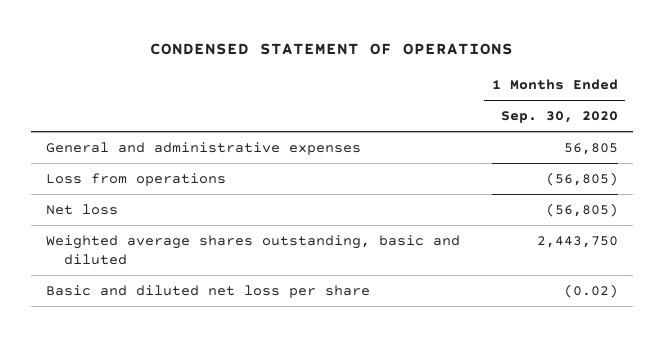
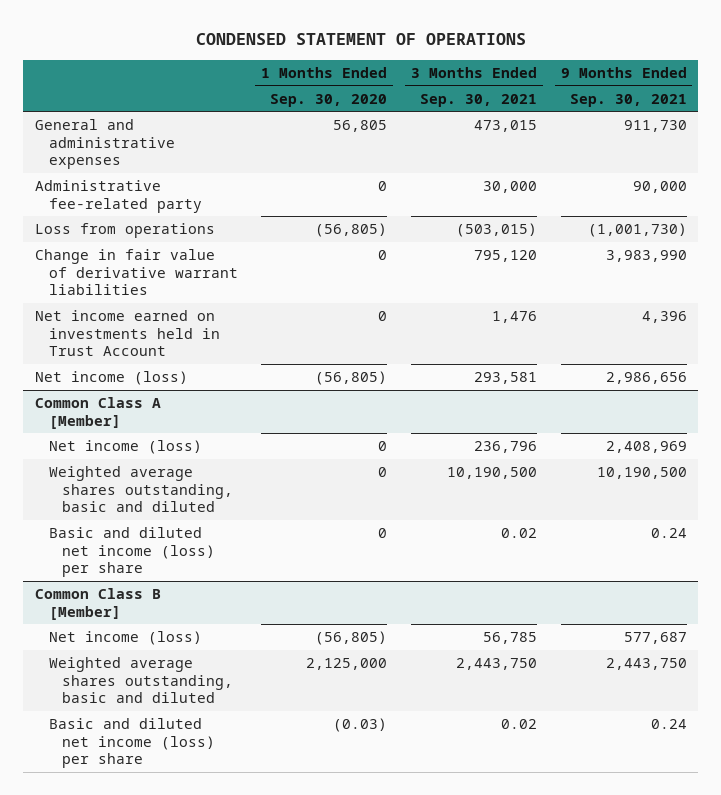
- | 1 Months Ended Sep. 30, 2020
+ | 1 Months Ended Sep. 30, 2020 | 3 Months Ended Sep. 30, 2021 | 9 Months Ended Sep. 30, 2021
+ Administrative fee-related party | 0 | 30,000 | 90,000
- Net loss | (56,805)
- Weighted average shares outstanding, basic and diluted | 2,443,750
- Basic and diluted net loss per share | (0.02)
+ Change in fair value of derivative warrant liabilities | 0 | 795,120 | 3,983,990
+ Net income earned on investments held in Trust Account | 0 | 1,476 | 4,396
+ Net income (loss) | (56,805) | 293,581 | 2,986,656
+ Common Class A [Member]
+ Net income (loss) | 0 | 236,796 | 2,408,969
+ Weighted average shares outstanding, basic and diluted | 0 | 10,190,500 | 10,190,500
+ Basic and diluted net income (loss) per share | 0 | 0.02 | 0.24
+ Common Class B [Member]
+ Net income (loss) | (56,805) | 56,785 | 577,687
+ Weighted average shares outstanding, basic and diluted | 2,125,000 | 2,443,750 | 2,443,750
+ Basic and diluted net income (loss) per share | (0.03) | 0.02 | 0.24

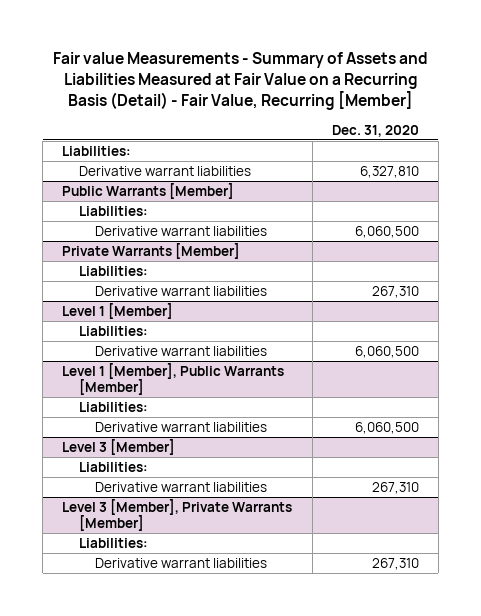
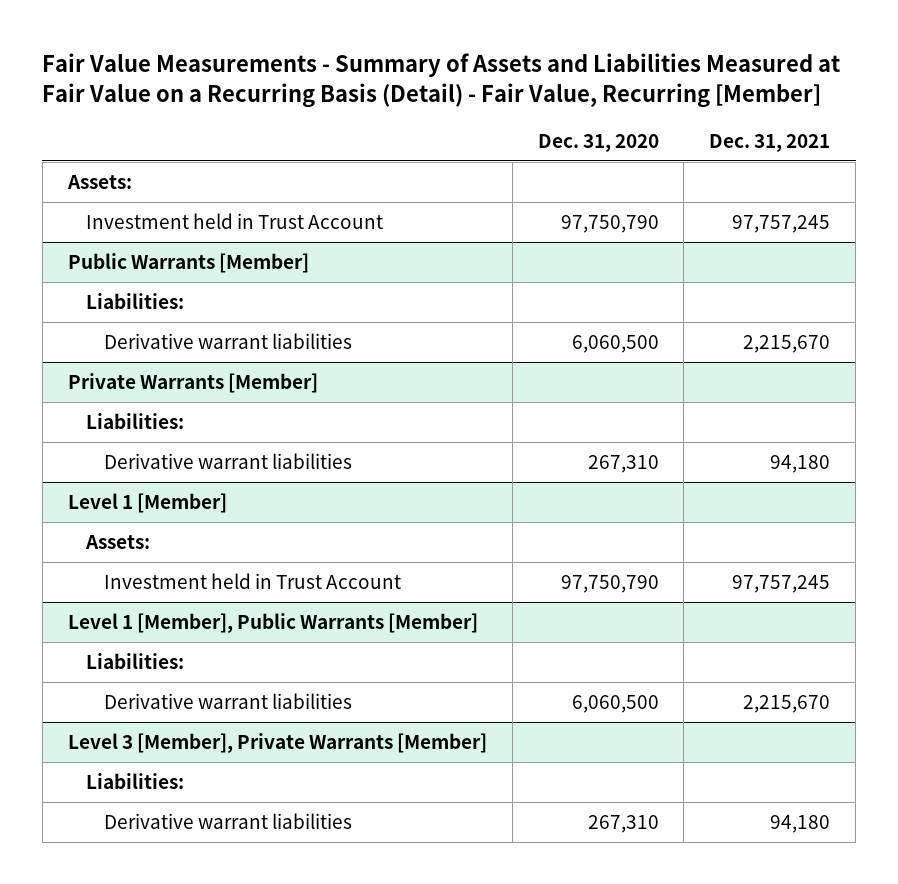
- Fair value Measurements - Summary of Assets and Liabilities Measured at Fair Value on a Recurring Basis (Detail) - Fair Value, Recurring [Member]
+ Fair Value Measurements - Summary of Assets and Liabilities Measured at Fair Value on a Recurring Basis (Detail) - Fair Value, Recurring [Member]
- | Dec. 31, 2020
+ | Dec. 31, 2020 | Dec. 31, 2021
- Liabilities:
- Derivative warrant liabilities | 6,327,810
+ Assets:
+ Investment held in Trust Account | 97,750,790 | 97,757,245
@ Level 1 [Member]
- Liabilities:
- Derivative warrant liabilities | 6,060,500
+ Assets:
+ Investment held in Trust Account | 97,750,790 | 97,757,245
- Level 3 [Member]
- Liabilities:
- Derivative warrant liabilities | 267,310

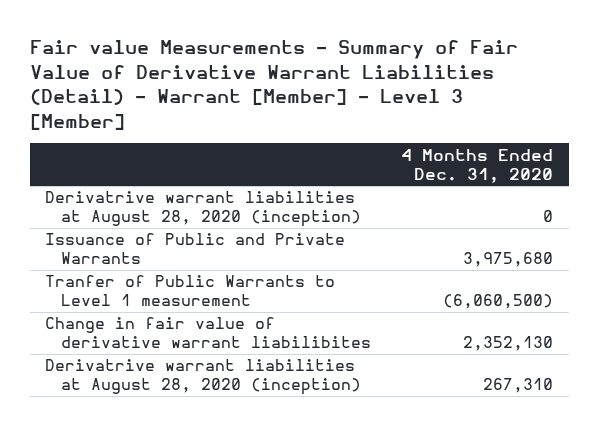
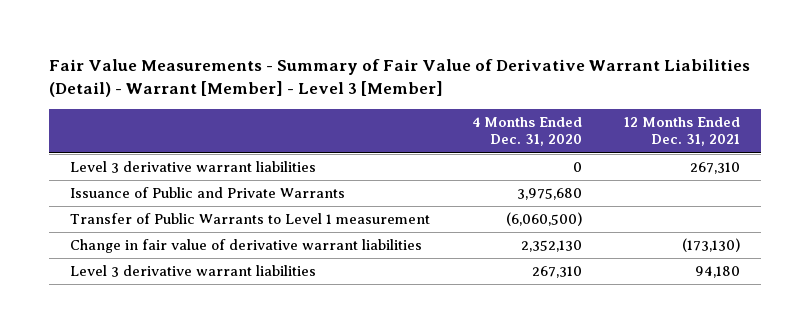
- Fair value Measurements - Summary of Fair Value of Derivative Warrant Liabilities (Detail) - Warrant [Member] - Level 3 [Member]
+ Fair Value Measurements - Summary of Fair Value of Derivative Warrant Liabilities (Detail) - Warrant [Member] - Level 3 [Member]
- | 4 Months Ended Dec. 31, 2020
+ | 4 Months Ended Dec. 31, 2020 | 12 Months Ended Dec. 31, 2021
- Derivatrive warrant liabilities at August 28, 2020 (inception) | 0
+ Level 3 derivative warrant liabilities | 0 | 267,310
- Tranfer of Public Warrants to Level 1 measurement | (6,060,500)
- Change in fair value of derivative warrant liabilibites | 2,352,130
- Derivatrive warrant liabilities at August 28, 2020 (inception) | 267,310
+ Transfer of Public Warrants to Level 1 measurement | (6,060,500) |
+ Change in fair value of derivative warrant liabilities | 2,352,130 | (173,130)
+ Level 3 derivative warrant liabilities | 267,310 | 94,180

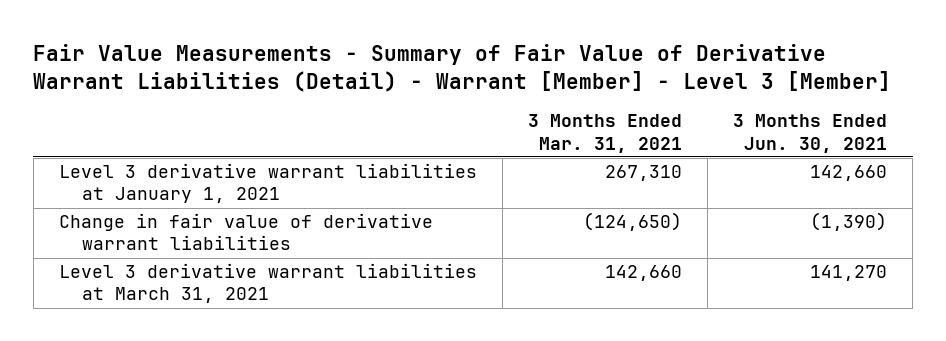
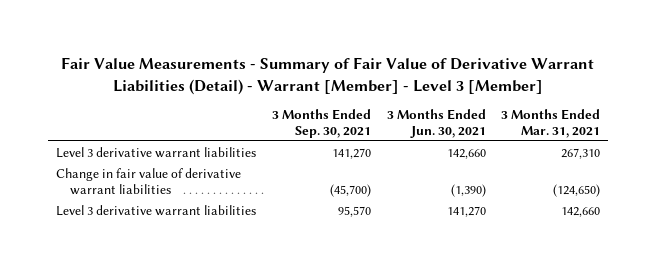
- | 3 Months Ended Mar. 31, 2021 | 3 Months Ended Jun. 30, 2021
+ | 3 Months Ended Sep. 30, 2021 | 3 Months Ended Jun. 30, 2021 | 3 Months Ended Mar. 31, 2021
- Level 3 derivative warrant liabilities at January 1, 2021 | 267,310 | 142,660
+ Level 3 derivative warrant liabilities | 141,270 | 142,660 | 267,310
- Level 3 derivative warrant liabilities at March 31, 2021 | 142,660 | 141,270
+ Level 3 derivative warrant liabilities | 95,570 | 141,270 | 142,660

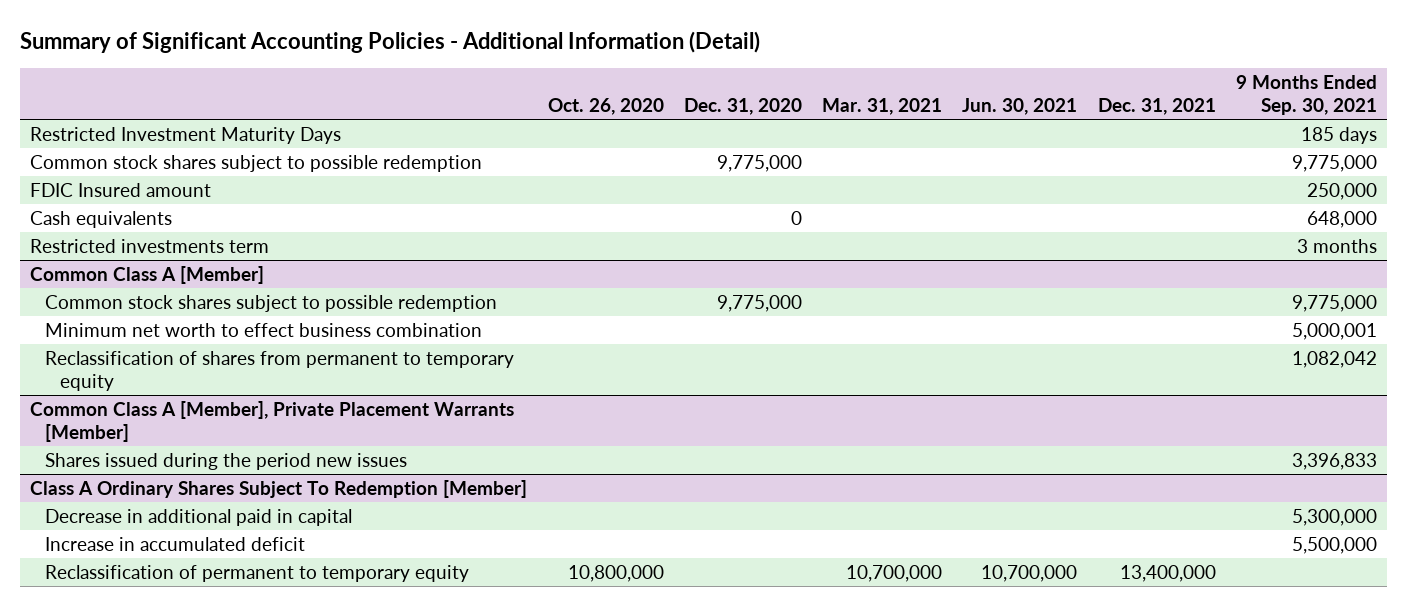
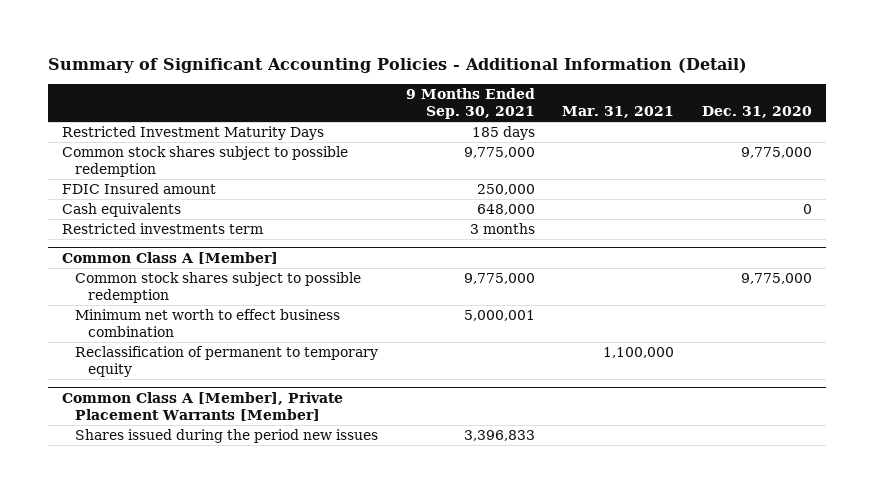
- | Oct. 26, 2020 | Dec. 31, 2020 | Mar. 31, 2021 | Jun. 30, 2021 | Dec. 31, 2021 | 9 Months Ended Sep. 30, 2021
+ | 9 Months Ended Sep. 30, 2021 | Mar. 31, 2021 | Dec. 31, 2020
@ Common Class A [Member]
- Reclassification of shares from permanent to temporary equity | | | | | | 1,082,042
+ Reclassification of permanent to temporary equity | | 1,100,000 |
- Class A Ordinary Shares Subject To Redemption [Member]
- Decrease in additional paid in capital | | | | | | 5,300,000
- Increase in accumulated deficit | | | | | | 5,500,000
- Reclassification of permanent to temporary equity | 10,800,000 | | 10,700,000 | 10,700,000 | 13,400,000 |

